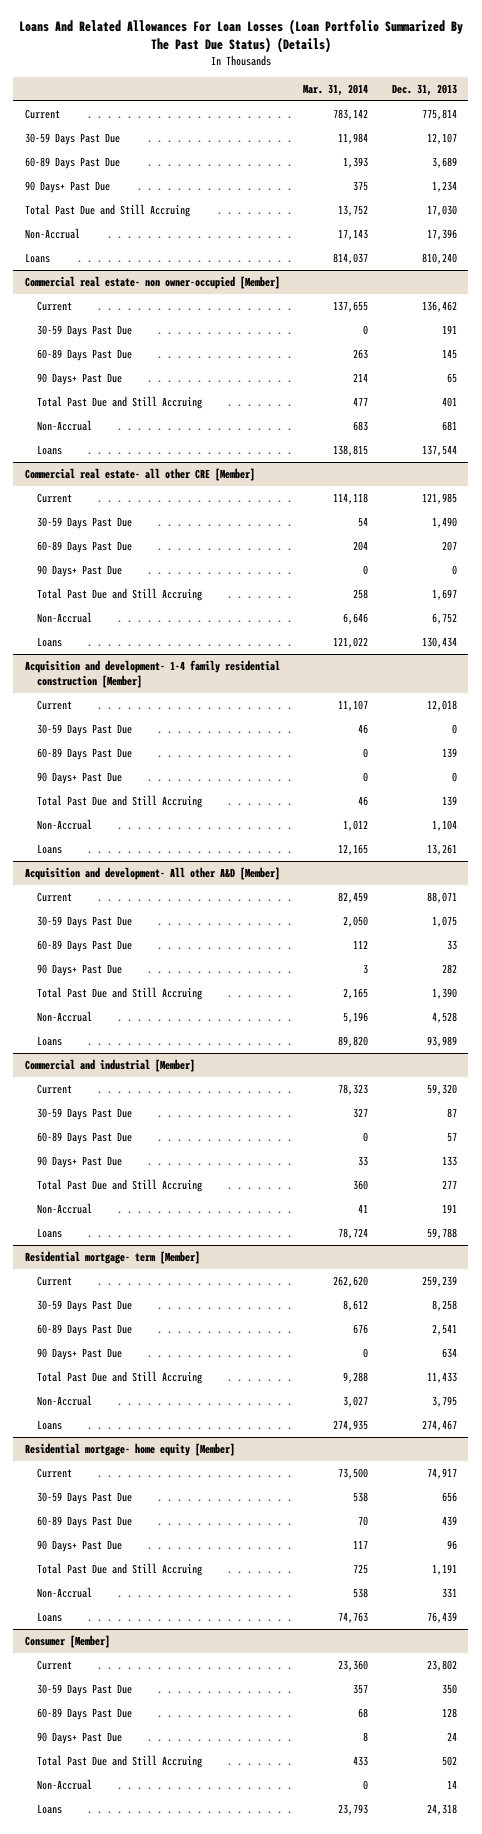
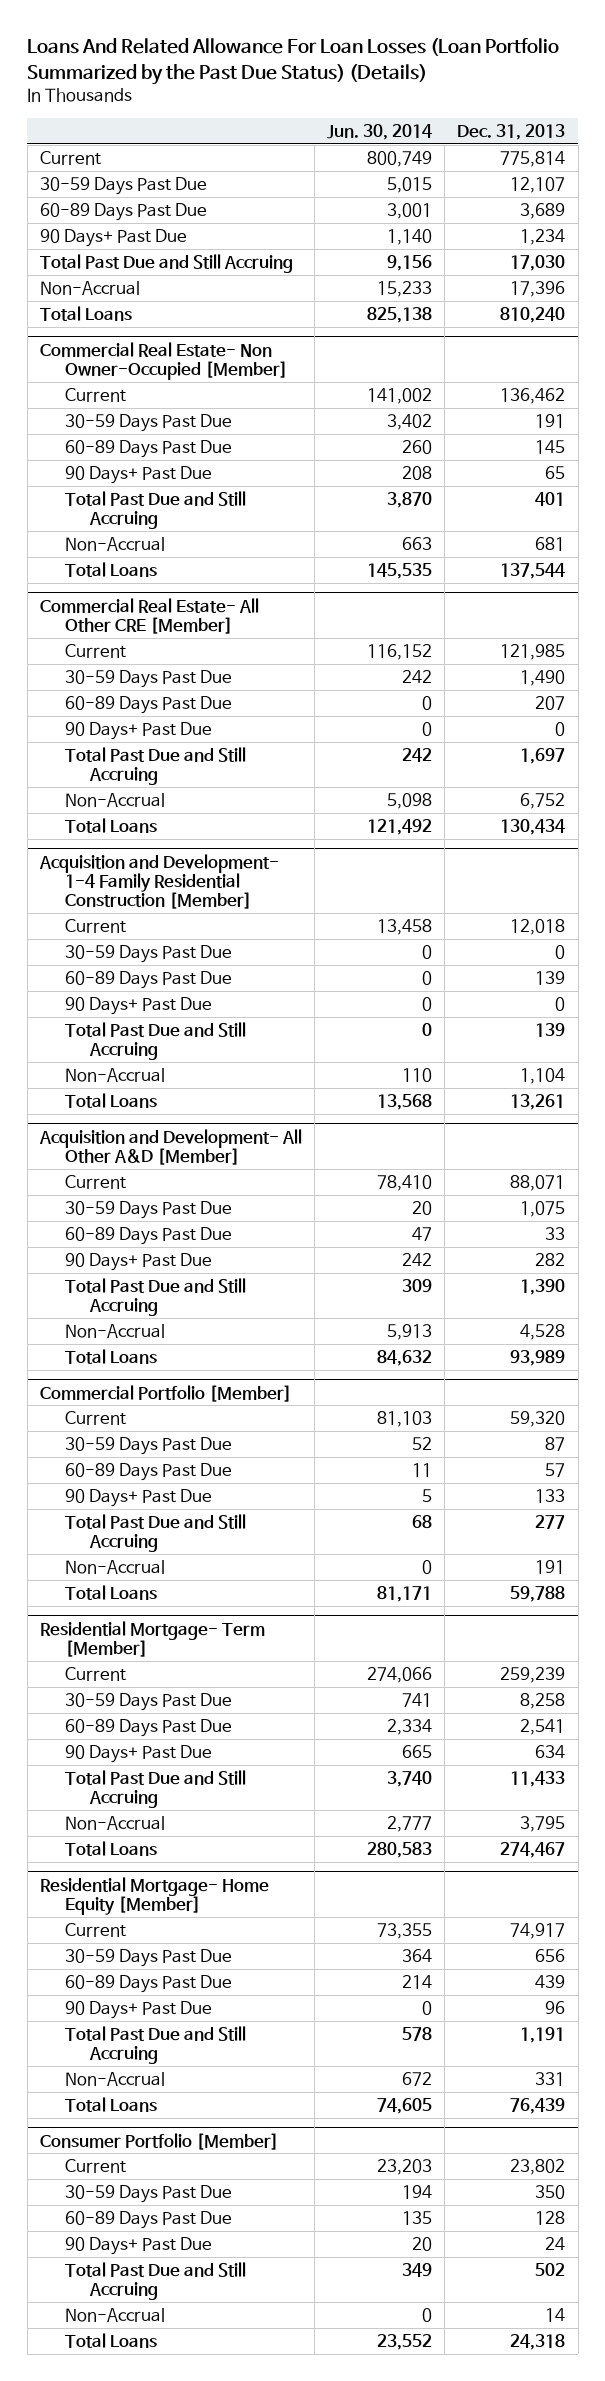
- Loans And Related Allowances For Loan Losses (Loan Portfolio Summarized By The Past Due Status) (Details)
+ Loans And Related Allowance For Loan Losses (Loan Portfolio Summarized by the Past Due Status) (Details)
- | Mar. 31, 2014 | Dec. 31, 2013
+ | Jun. 30, 2014 | Dec. 31, 2013
- Loans | 814,037 | 810,240
- Commercial real estate- non owner-occupied [Member]
+ Total Loans | 825,138 | 810,240
+ Commercial Real Estate- Non Owner-Occupied [Member]
- Loans | 138,815 | 137,544
- Commercial real estate- all other CRE [Member]
+ Total Loans | 145,535 | 137,544
+ Commercial Real Estate- All Other CRE [Member]
- Loans | 121,022 | 130,434
- Acquisition and development- 1-4 family residential construction [Member]
+ Total Loans | 121,492 | 130,434
+ Acquisition and Development- 1-4 Family Residential Construction [Member]
- Loans | 12,165 | 13,261
- Acquisition and development- All other A&D [Member]
+ Total Loans | 13,568 | 13,261
+ Acquisition and Development- All Other A&D [Member]
- Loans | 89,820 | 93,989
- Commercial and industrial [Member]
+ Total Loans | 84,632 | 93,989
+ Commercial Portfolio [Member]
- Loans | 78,724 | 59,788
- Residential mortgage- term [Member]
+ Total Loans | 81,171 | 59,788
+ Residential Mortgage- Term [Member]
- Loans | 274,935 | 274,467
- Residential mortgage- home equity [Member]
+ Total Loans | 280,583 | 274,467
+ Residential Mortgage- Home Equity [Member]
- Loans | 74,763 | 76,439
- Consumer [Member]
+ Total Loans | 74,605 | 76,439
+ Consumer Portfolio [Member]
- Loans | 23,793 | 24,318
+ Total Loans | 23,552 | 24,318

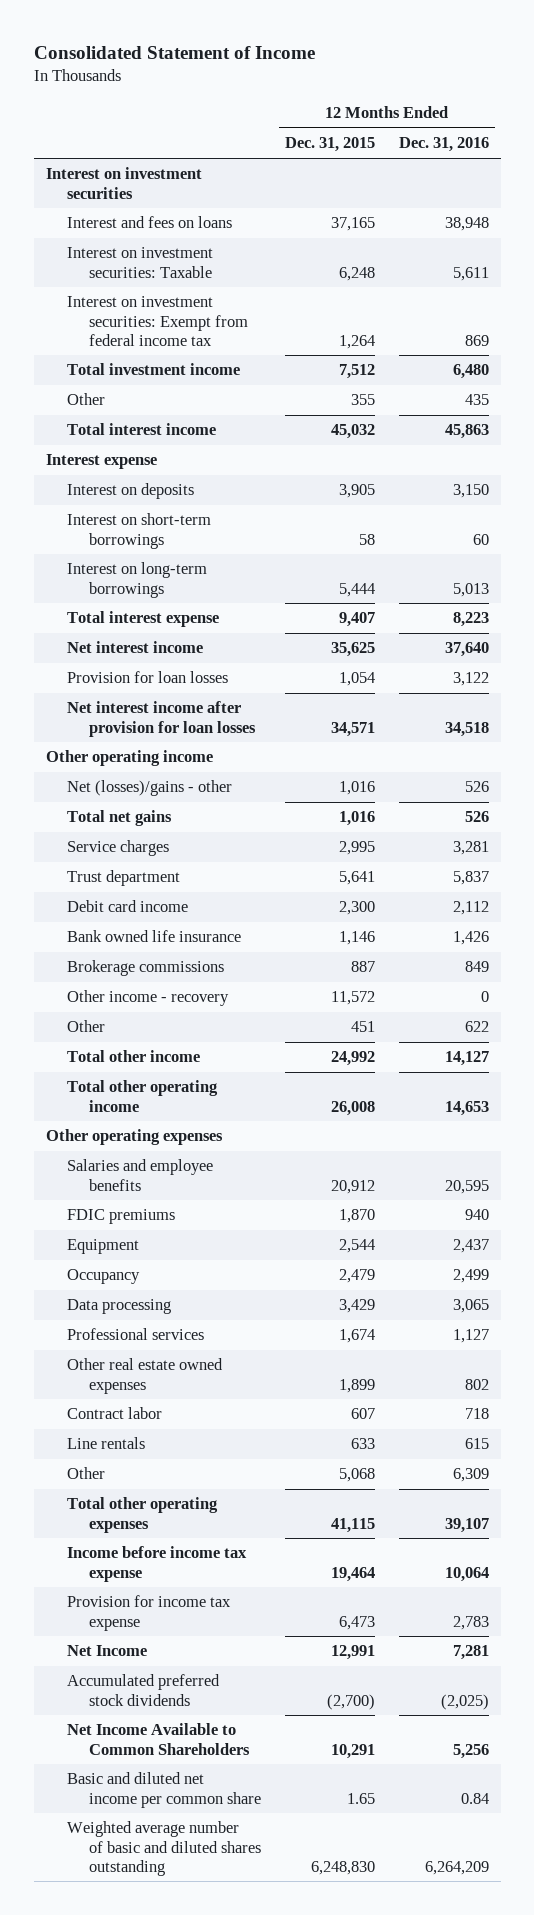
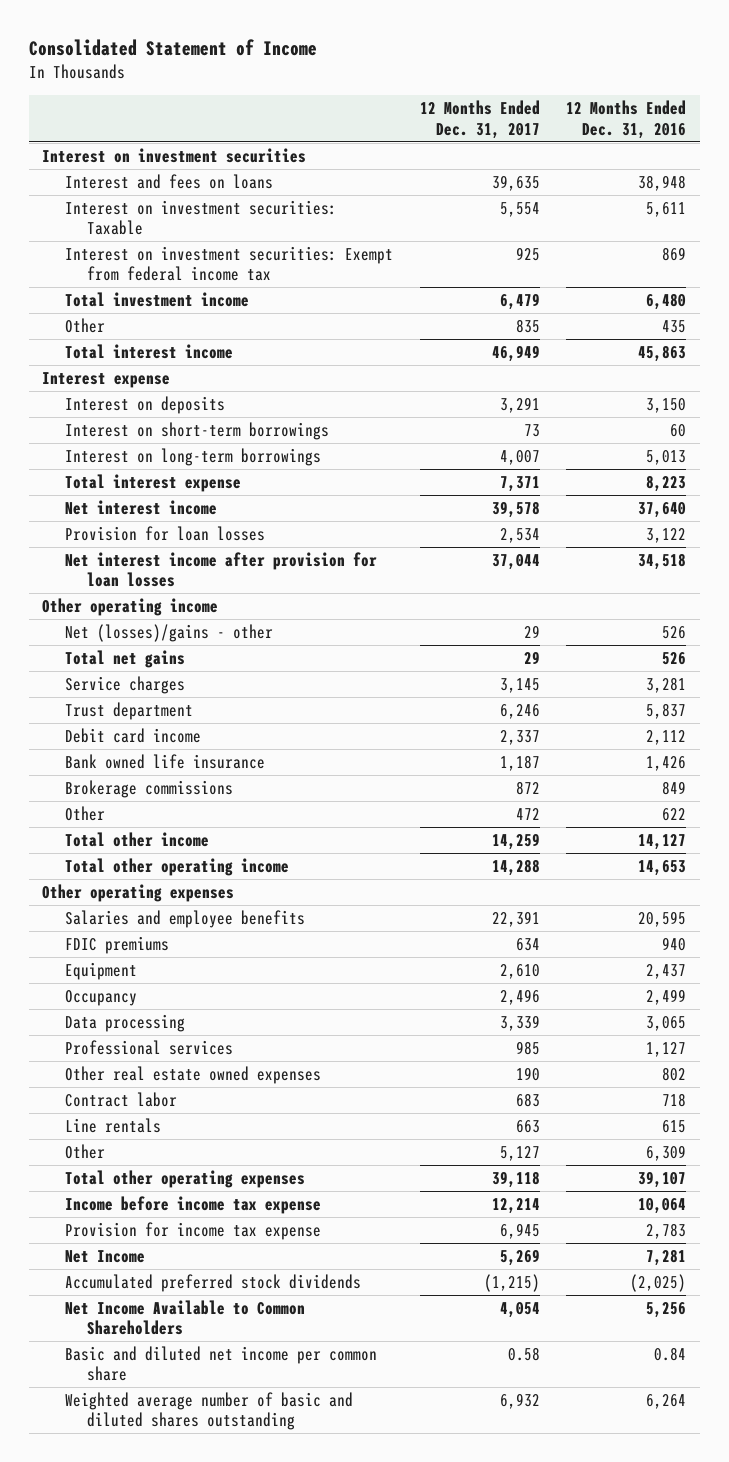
- | 12 Months Ended Dec. 31, 2015 | 12 Months Ended Dec. 31, 2016
+ | 12 Months Ended Dec. 31, 2017 | 12 Months Ended Dec. 31, 2016
- Other income - recovery | 11,572 | 0
- Weighted average number of basic and diluted shares outstanding | 6,248,830 | 6,264,209
+ Weighted average number of basic and diluted shares outstanding | 6,932 | 6,264

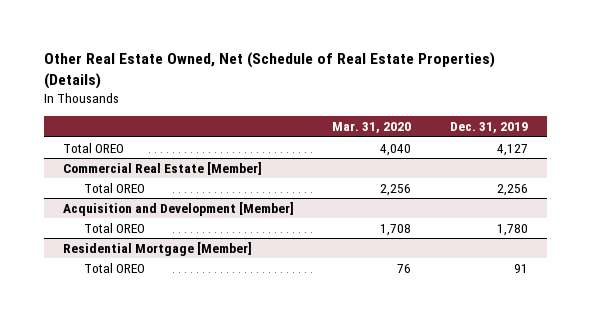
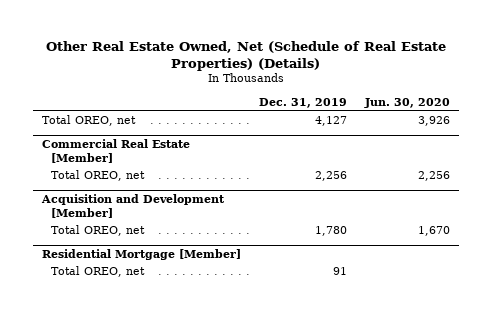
- | Mar. 31, 2020 | Dec. 31, 2019
+ | Dec. 31, 2019 | Jun. 30, 2020
- Total OREO | 4,040 | 4,127
+ Total OREO, net | 4,127 | 3,926
@ Commercial Real Estate [Member]
- Total OREO | 2,256 | 2,256
+ Total OREO, net | 2,256 | 2,256
@ Acquisition and Development [Member]
- Total OREO | 1,708 | 1,780
+ Total OREO, net | 1,780 | 1,670
@ Residential Mortgage [Member]
- Total OREO | 76 | 91
+ Total OREO, net | 91 |

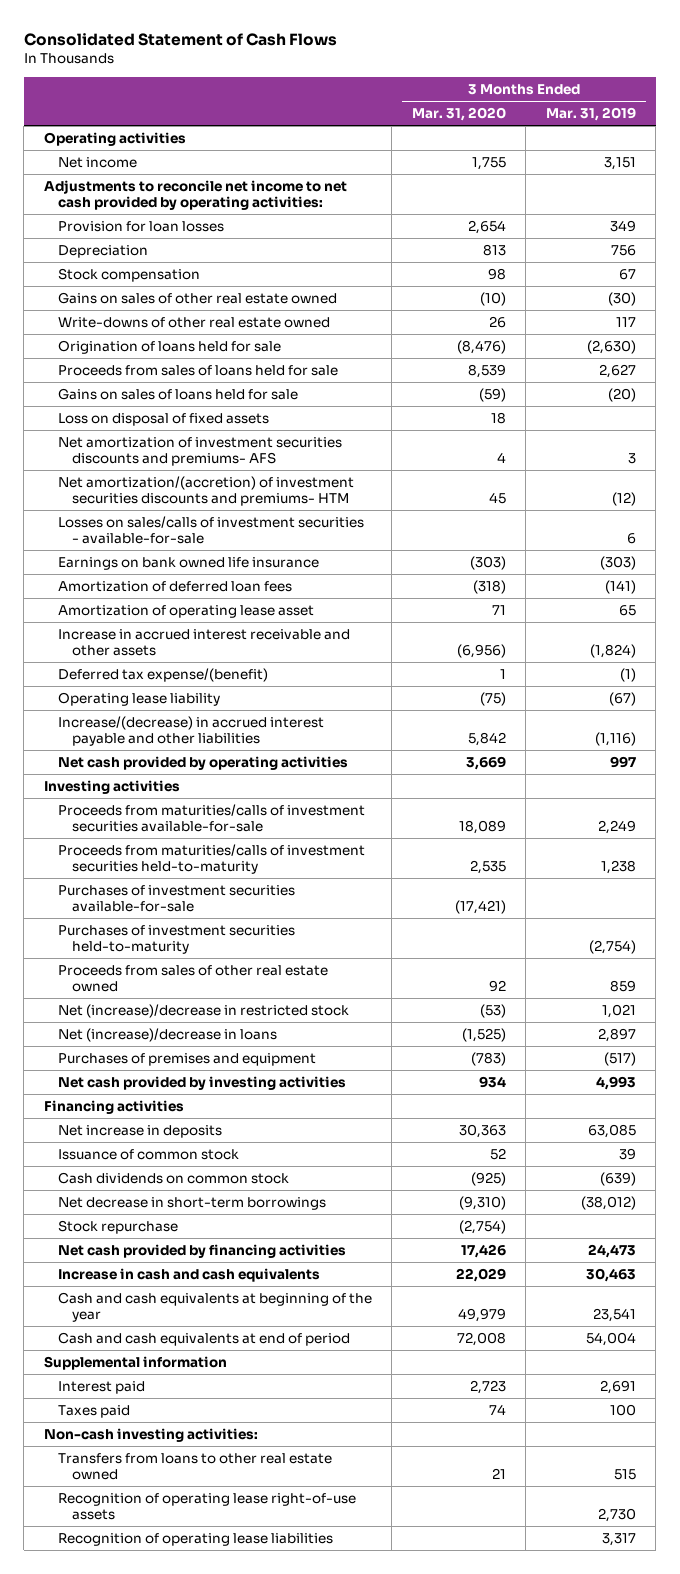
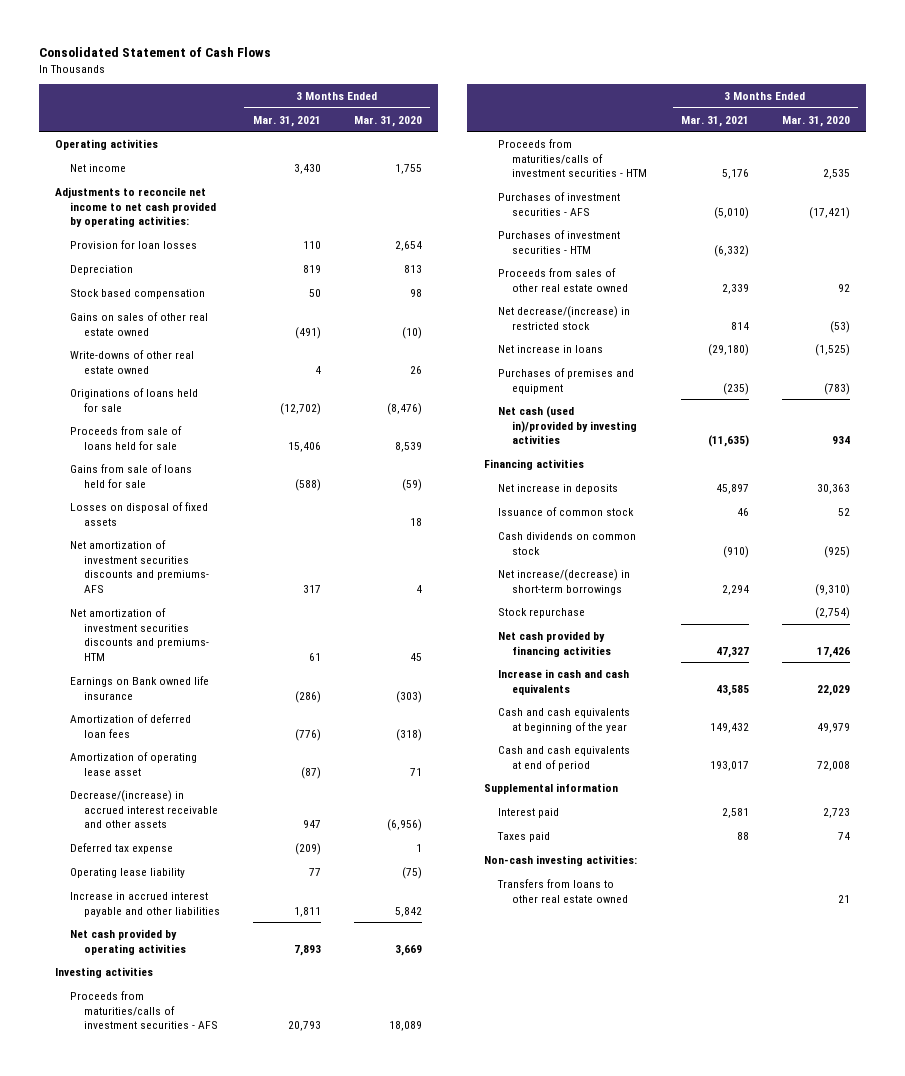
- | 3 Months Ended Mar. 31, 2020 | 3 Months Ended Mar. 31, 2019
+ | 3 Months Ended Mar. 31, 2021 | 3 Months Ended Mar. 31, 2020
- Stock compensation | 98 | 67
+ Stock based compensation | 50 | 98
- Origination of loans held for sale | (8,476) | (2,630)
- Proceeds from sales of loans held for sale | 8,539 | 2,627
- Gains on sales of loans held for sale | (59) | (20)
- Loss on disposal of fixed assets | 18 |
+ Originations of loans held for sale | (12,702) | (8,476)
+ Proceeds from sale of loans held for sale | 15,406 | 8,539
+ Gains from sale of loans held for sale | (588) | (59)
+ Losses on disposal of fixed assets | | 18
- Net amortization/(accretion) of investment securities discounts and premiums- HTM | 45 | (12)
- Losses on sales/calls of investment securities - available-for-sale | | 6
- Earnings on bank owned life insurance | (303) | (303)
+ Net amortization of investment securities discounts and premiums- HTM | 61 | 45
+ Earnings on Bank owned life insurance | (286) | (303)
- Increase in accrued interest receivable and other assets | (6,956) | (1,824)
- Deferred tax expense/(benefit) | 1 | (1)
+ Decrease/(increase) in accrued interest receivable and other assets | 947 | (6,956)
+ Deferred tax expense | (209) | 1
- Increase/(decrease) in accrued interest payable and other liabilities | 5,842 | (1,116)
+ Increase in accrued interest payable and other liabilities | 1,811 | 5,842
- Proceeds from maturities/calls of investment securities available-for-sale | 18,089 | 2,249
- Proceeds from maturities/calls of investment securities held-to-maturity | 2,535 | 1,238
- Purchases of investment securities available-for-sale | (17,421) |
- Purchases of investment securities held-to-maturity | | (2,754)
+ Proceeds from maturities/calls of investment securities - AFS | 20,793 | 18,089
+ Proceeds from maturities/calls of investment securities - HTM | 5,176 | 2,535
+ Purchases of investment securities - AFS | (5,010) | (17,421)
+ Purchases of investment securities - HTM | (6,332) |
- Net (increase)/decrease in restricted stock | (53) | 1,021
- Net (increase)/decrease in loans | (1,525) | 2,897
+ Net decrease/(increase) in restricted stock | 814 | (53)
+ Net increase in loans | (29,180) | (1,525)
- Net cash provided by investing activities | 934 | 4,993
+ Net cash (used in)/provided by investing activities | (11,635) | 934
- Net decrease in short-term borrowings | (9,310) | (38,012)
+ Net increase/(decrease) in short-term borrowings | 2,294 | (9,310)
- Recognition of operating lease right-of-use assets | | 2,730
- Recognition of operating lease liabilities | | 3,317

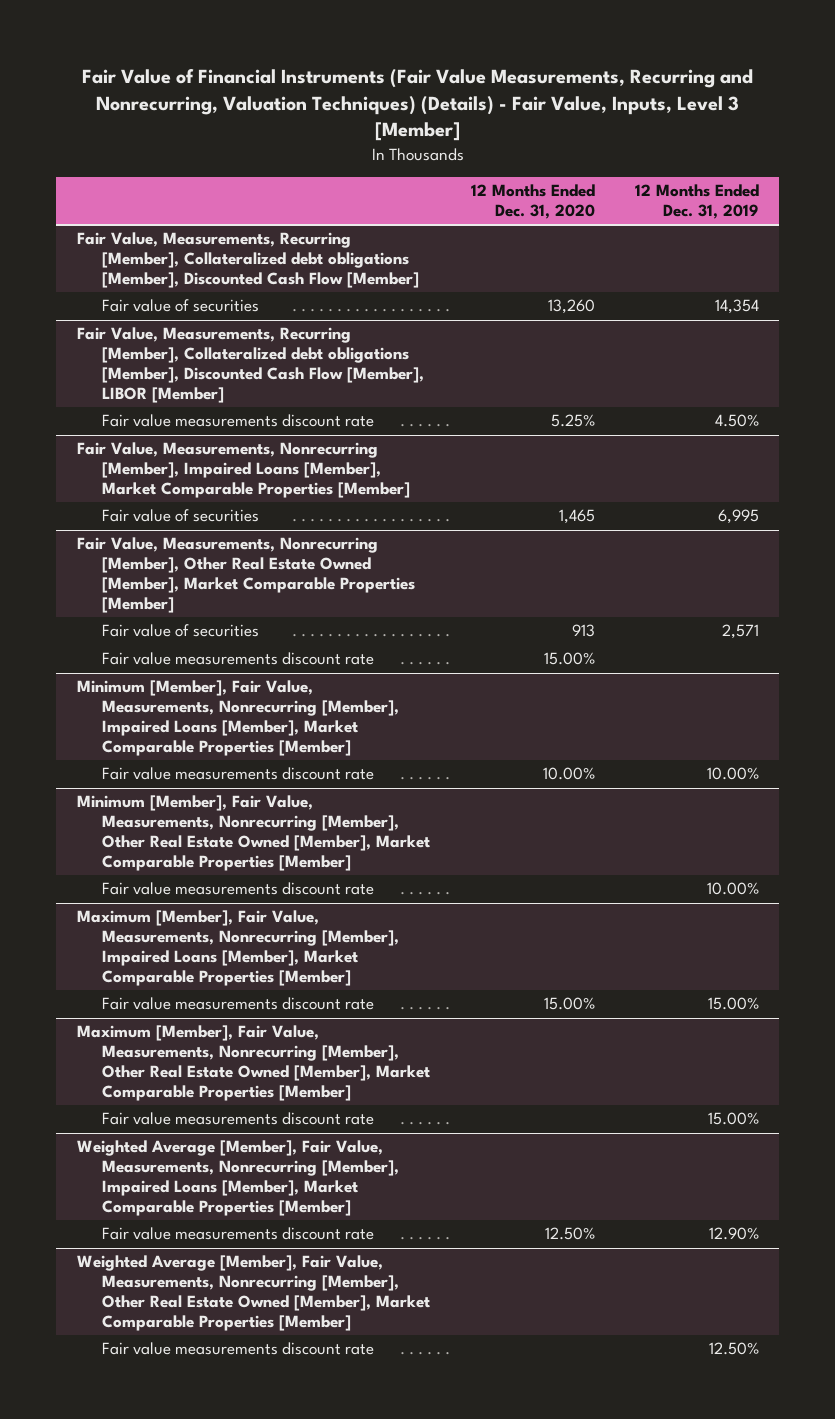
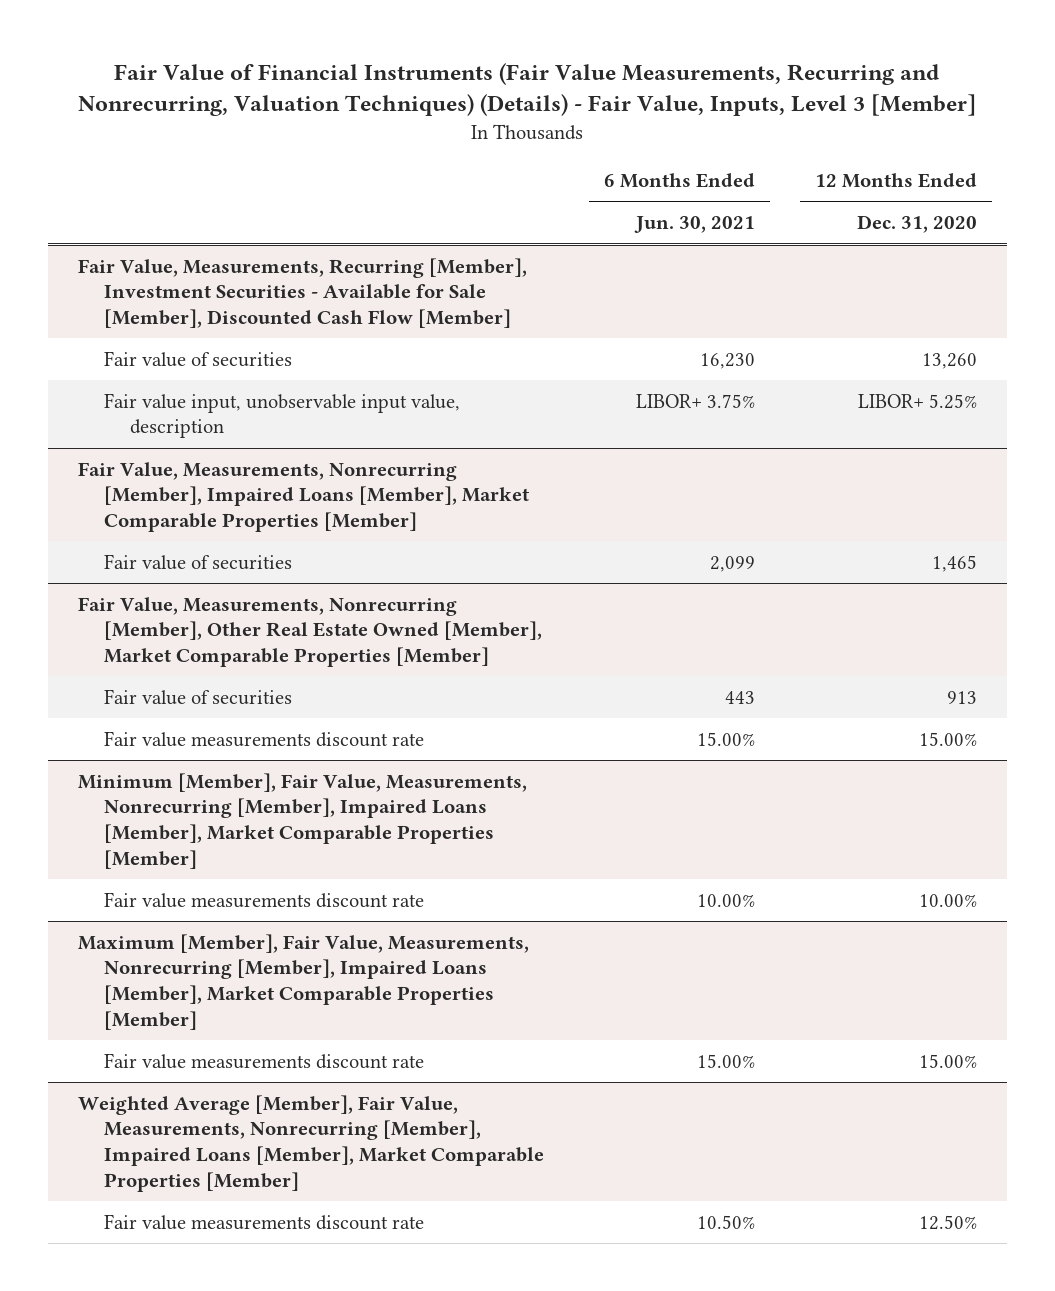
- | 12 Months Ended Dec. 31, 2020 | 12 Months Ended Dec. 31, 2019
+ | 6 Months Ended Jun. 30, 2021 | 12 Months Ended Dec. 31, 2020
- Fair Value, Measurements, Recurring [Member], Collateralized debt obligations [Member], Discounted Cash Flow [Member]
+ Fair Value, Measurements, Recurring [Member], Investment Securities - Available for Sale [Member], Discounted Cash Flow [Member]
- Fair Value, Measurements, Recurring [Member], Collateralized debt obligations [Member], Discounted Cash Flow [Member], LIBOR [Member]
- Fair value measurements discount rate | 5.25% | 4.50%
+ Fair value input, unobservable input value, description | LIBOR+ 3.75% | LIBOR+ 5.25%
- Minimum [Member], Fair Value, Measurements, Nonrecurring [Member], Other Real Estate Owned [Member], Market Comparable Properties [Member]
- Fair value measurements discount rate | | 10.00%
- Maximum [Member], Fair Value, Measurements, Nonrecurring [Member], Other Real Estate Owned [Member], Market Comparable Properties [Member]
- Fair value measurements discount rate | | 15.00%
- Weighted Average [Member], Fair Value, Measurements, Nonrecurring [Member], Other Real Estate Owned [Member], Market Comparable Properties [Member]
- Fair value measurements discount rate | | 12.50%

